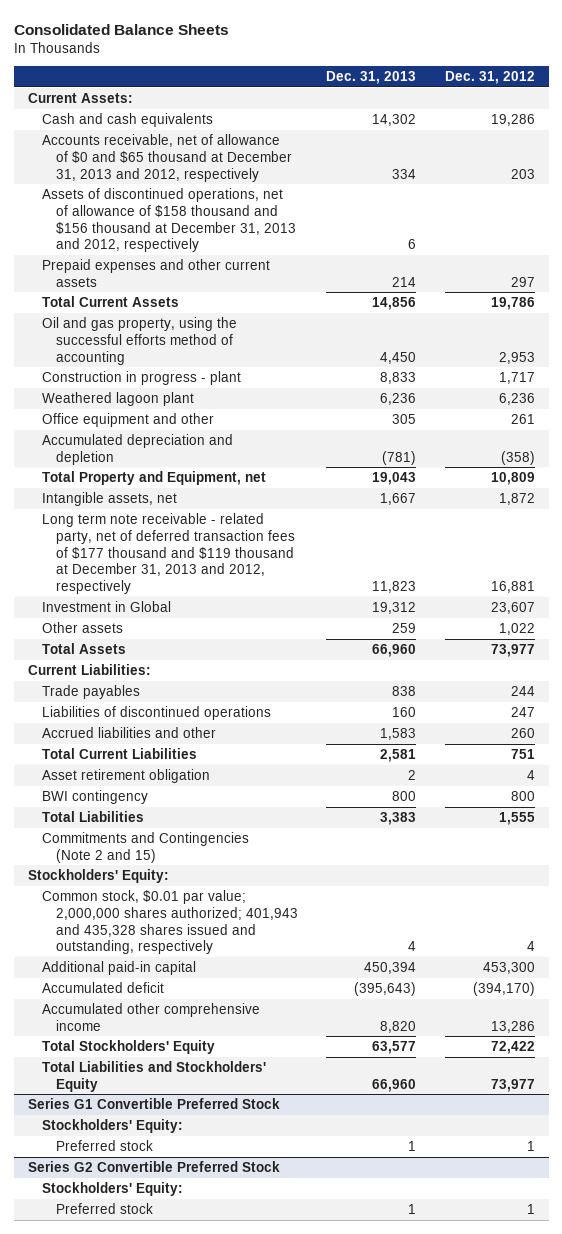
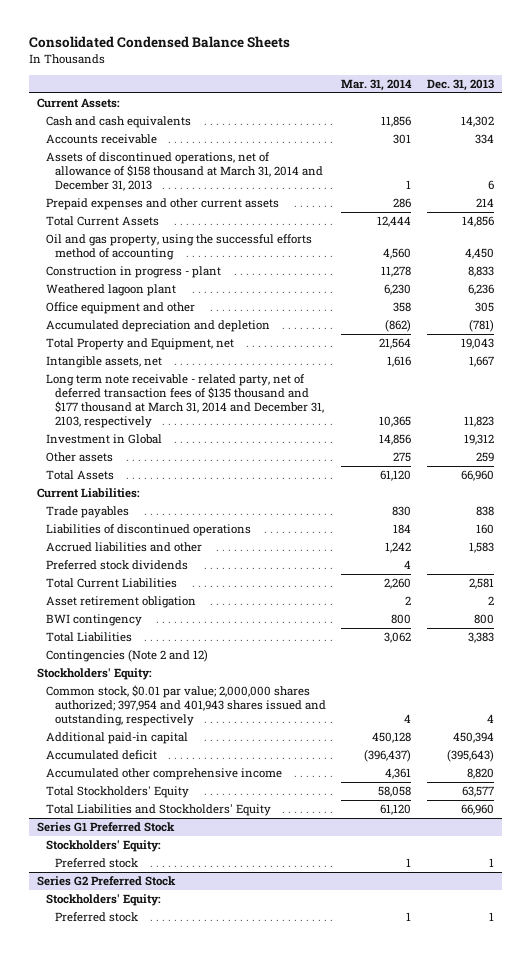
- Consolidated Balance Sheets
+ Consolidated Condensed Balance Sheets
- | Dec. 31, 2013 | Dec. 31, 2012
+ | Mar. 31, 2014 | Dec. 31, 2013
- Accounts receivable, net of allowance of $0 and $65 thousand at December 31, 2013 and 2012, respectively | 334 | 203
- Assets of discontinued operations, net of allowance of $158 thousand and $156 thousand at December 31, 2013 and 2012, respectively | 6 |
+ Accounts receivable | 301 | 334
+ Assets of discontinued operations, net of allowance of $158 thousand at March 31, 2014 and December 31, 2013 | 1 | 6
- Long term note receivable - related party, net of deferred transaction fees of $177 thousand and $119 thousand at December 31, 2013 and 2012, respectively | 11,823 | 16,881
+ Long term note receivable - related party, net of deferred transaction fees of $135 thousand and $177 thousand at March 31, 2014 and December 31, 2103, respectively | 10,365 | 11,823
+ Preferred stock dividends | 4 |
- Commitments and Contingencies (Note 2 and 15)
+ Contingencies (Note 2 and 12)
- Common stock, $0.01 par value; 2,000,000 shares authorized; 401,943 and 435,328 shares issued and outstanding, respectively | 4 | 4
+ Common stock, $0.01 par value; 2,000,000 shares authorized; 397,954 and 401,943 shares issued and outstanding, respectively | 4 | 4
- Series G1 Convertible Preferred Stock
+ Series G1 Preferred Stock
- Series G2 Convertible Preferred Stock
+ Series G2 Preferred Stock

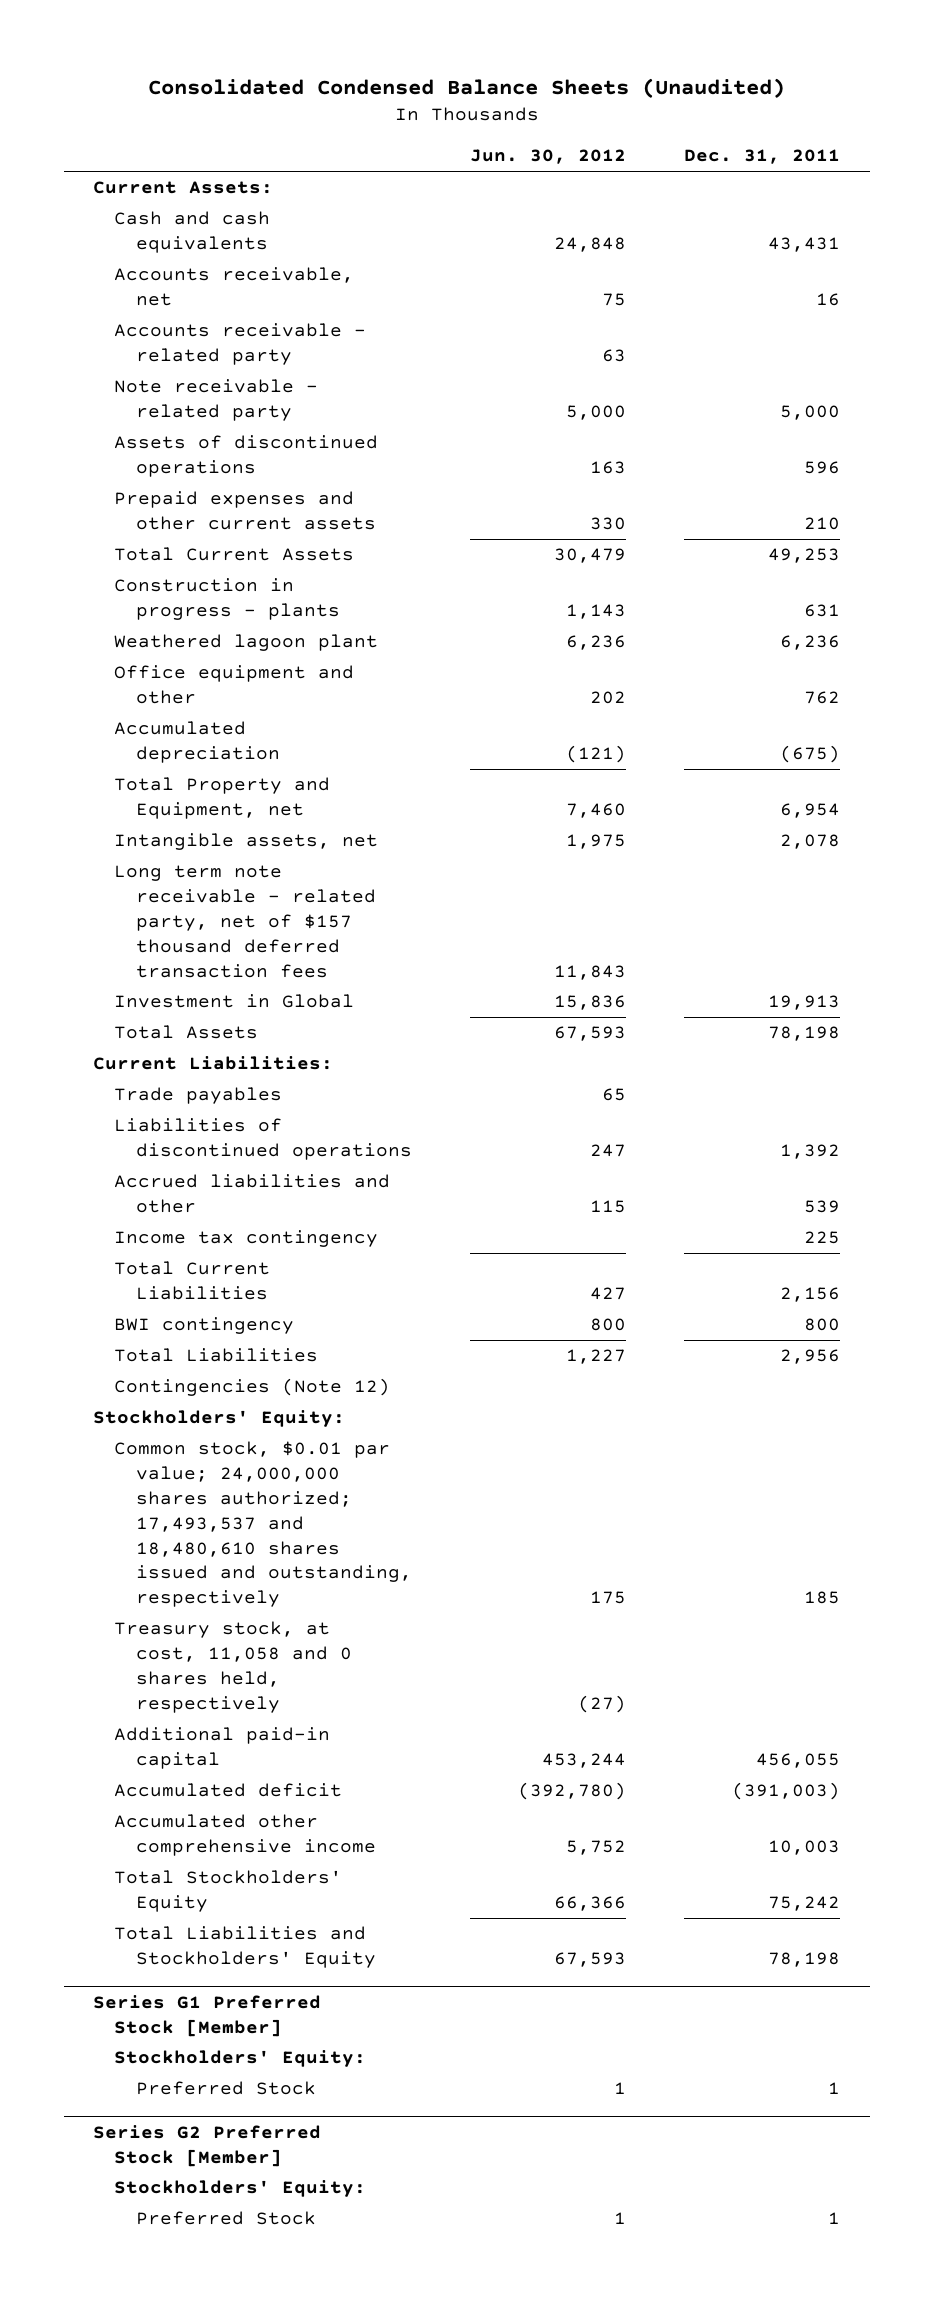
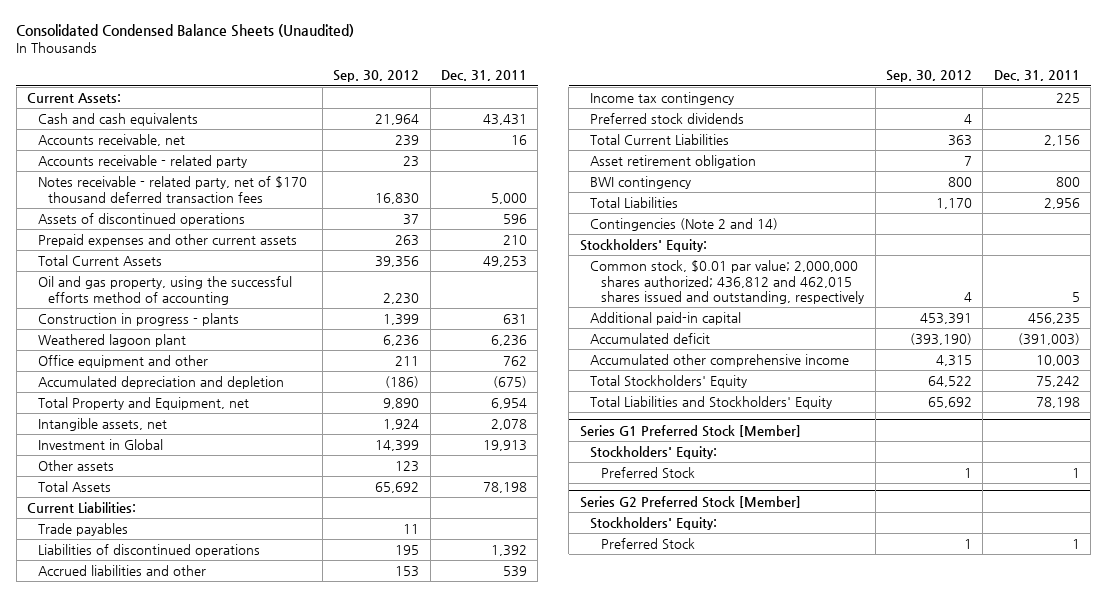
- | Jun. 30, 2012 | Dec. 31, 2011
+ | Sep. 30, 2012 | Dec. 31, 2011
- Note receivable - related party | 5,000 | 5,000
+ Notes receivable - related party, net of $170 thousand deferred transaction fees | 16,830 | 5,000
+ Oil and gas property, using the successful efforts method of accounting | 2,230 |
- Accumulated depreciation | (121) | (675)
+ Accumulated depreciation and depletion | (186) | (675)
- Long term note receivable - related party, net of $157 thousand deferred transaction fees | 11,843 |
+ Other assets | 123 |
+ Preferred stock dividends | 4 |
+ Asset retirement obligation | 7 |
- Contingencies (Note 12)
+ Contingencies (Note 2 and 14)
- Common stock, $0.01 par value; 24,000,000 shares authorized; 17,493,537 and 18,480,610 shares issued and outstanding, respectively | 175 | 185
- Treasury stock, at cost, 11,058 and 0 shares held, respectively | (27) |
- Additional paid-in capital | 453,244 | 456,055
+ Common stock, $0.01 par value; 2,000,000 shares authorized; 436,812 and 462,015 shares issued and outstanding, respectively | 4 | 5
+ Additional paid-in capital | 453,391 | 456,235

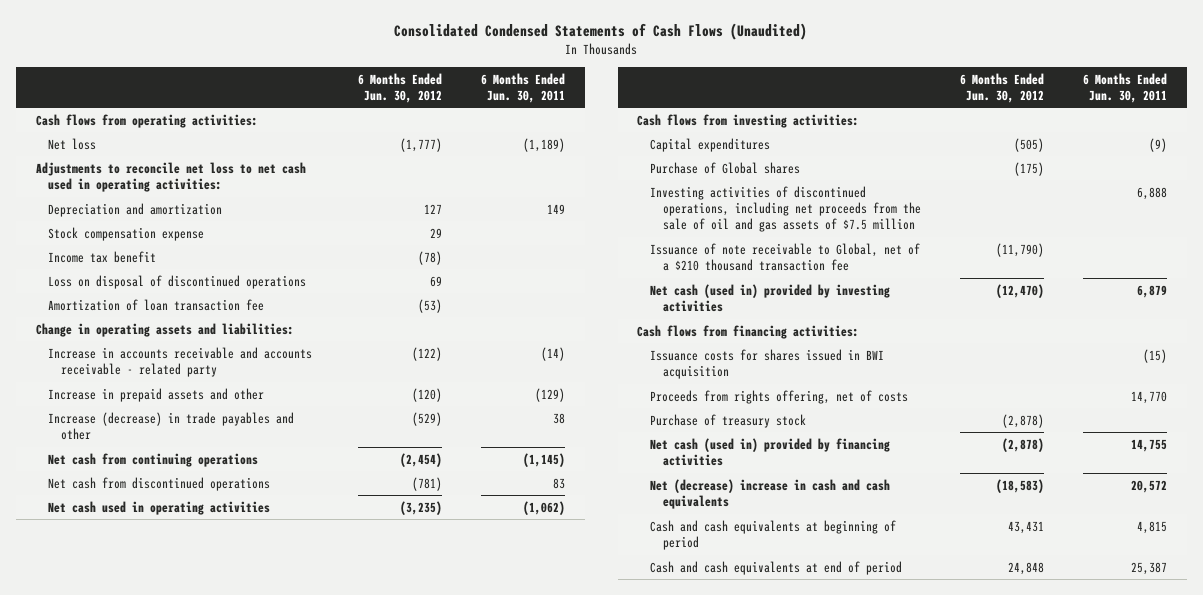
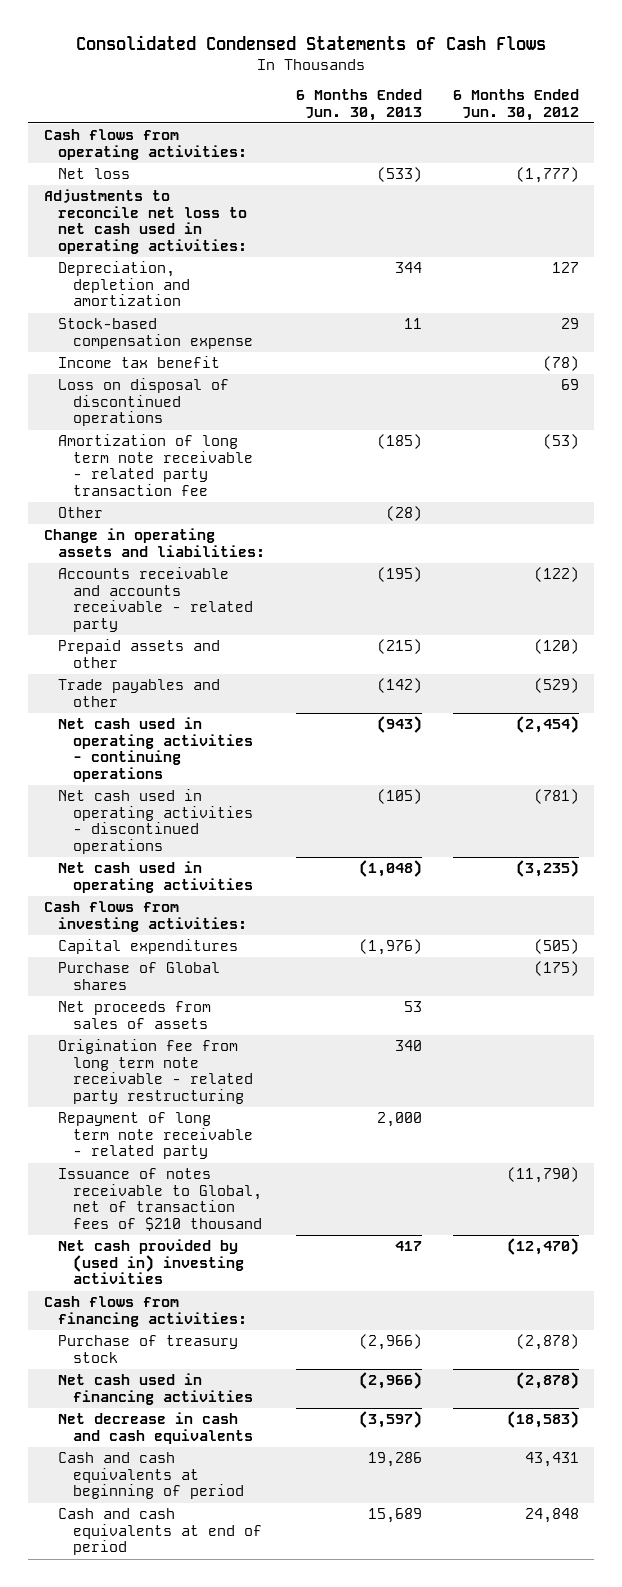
- Consolidated Condensed Statements of Cash Flows (Unaudited)
+ Consolidated Condensed Statements of Cash Flows
- | 6 Months Ended Jun. 30, 2012 | 6 Months Ended Jun. 30, 2011
+ | 6 Months Ended Jun. 30, 2013 | 6 Months Ended Jun. 30, 2012
- Depreciation and amortization | 127 | 149
- Stock compensation expense | 29 |
+ Depreciation, depletion and amortization | 344 | 127
+ Stock-based compensation expense | 11 | 29
- Amortization of loan transaction fee | (53) |
+ Amortization of long term note receivable - related party transaction fee | (185) | (53)
+ Other | (28) |
- Increase in accounts receivable and accounts receivable - related party | (122) | (14)
- Increase in prepaid assets and other | (120) | (129)
- Increase (decrease) in trade payables and other | (529) | 38
- Net cash from continuing operations | (2,454) | (1,145)
- Net cash from discontinued operations | (781) | 83
+ Accounts receivable and accounts receivable - related party | (195) | (122)
+ Prepaid assets and other | (215) | (120)
+ Trade payables and other | (142) | (529)
+ Net cash used in operating activities - continuing operations | (943) | (2,454)
+ Net cash used in operating activities - discontinued operations | (105) | (781)
- Investing activities of discontinued operations, including net proceeds from the sale of oil and gas assets of $7.5 million | | 6,888
- Issuance of note receivable to Global, net of a $210 thousand transaction fee | (11,790) |
- Net cash (used in) provided by investing activities | (12,470) | 6,879
+ Net proceeds from sales of assets | 53 |
+ Origination fee from long term note receivable - related party restructuring | 340 |
+ Repayment of long term note receivable - related party | 2,000 |
+ Issuance of notes receivable to Global, net of transaction fees of $210 thousand | | (11,790)
+ Net cash provided by (used in) investing activities | 417 | (12,470)
- Issuance costs for shares issued in BWI acquisition | | (15)
- Proceeds from rights offering, net of costs | | 14,770
- Net cash (used in) provided by financing activities | (2,878) | 14,755
- Net (decrease) increase in cash and cash equivalents | (18,583) | 20,572
+ Net cash used in financing activities | (2,966) | (2,878)
+ Net decrease in cash and cash equivalents | (3,597) | (18,583)

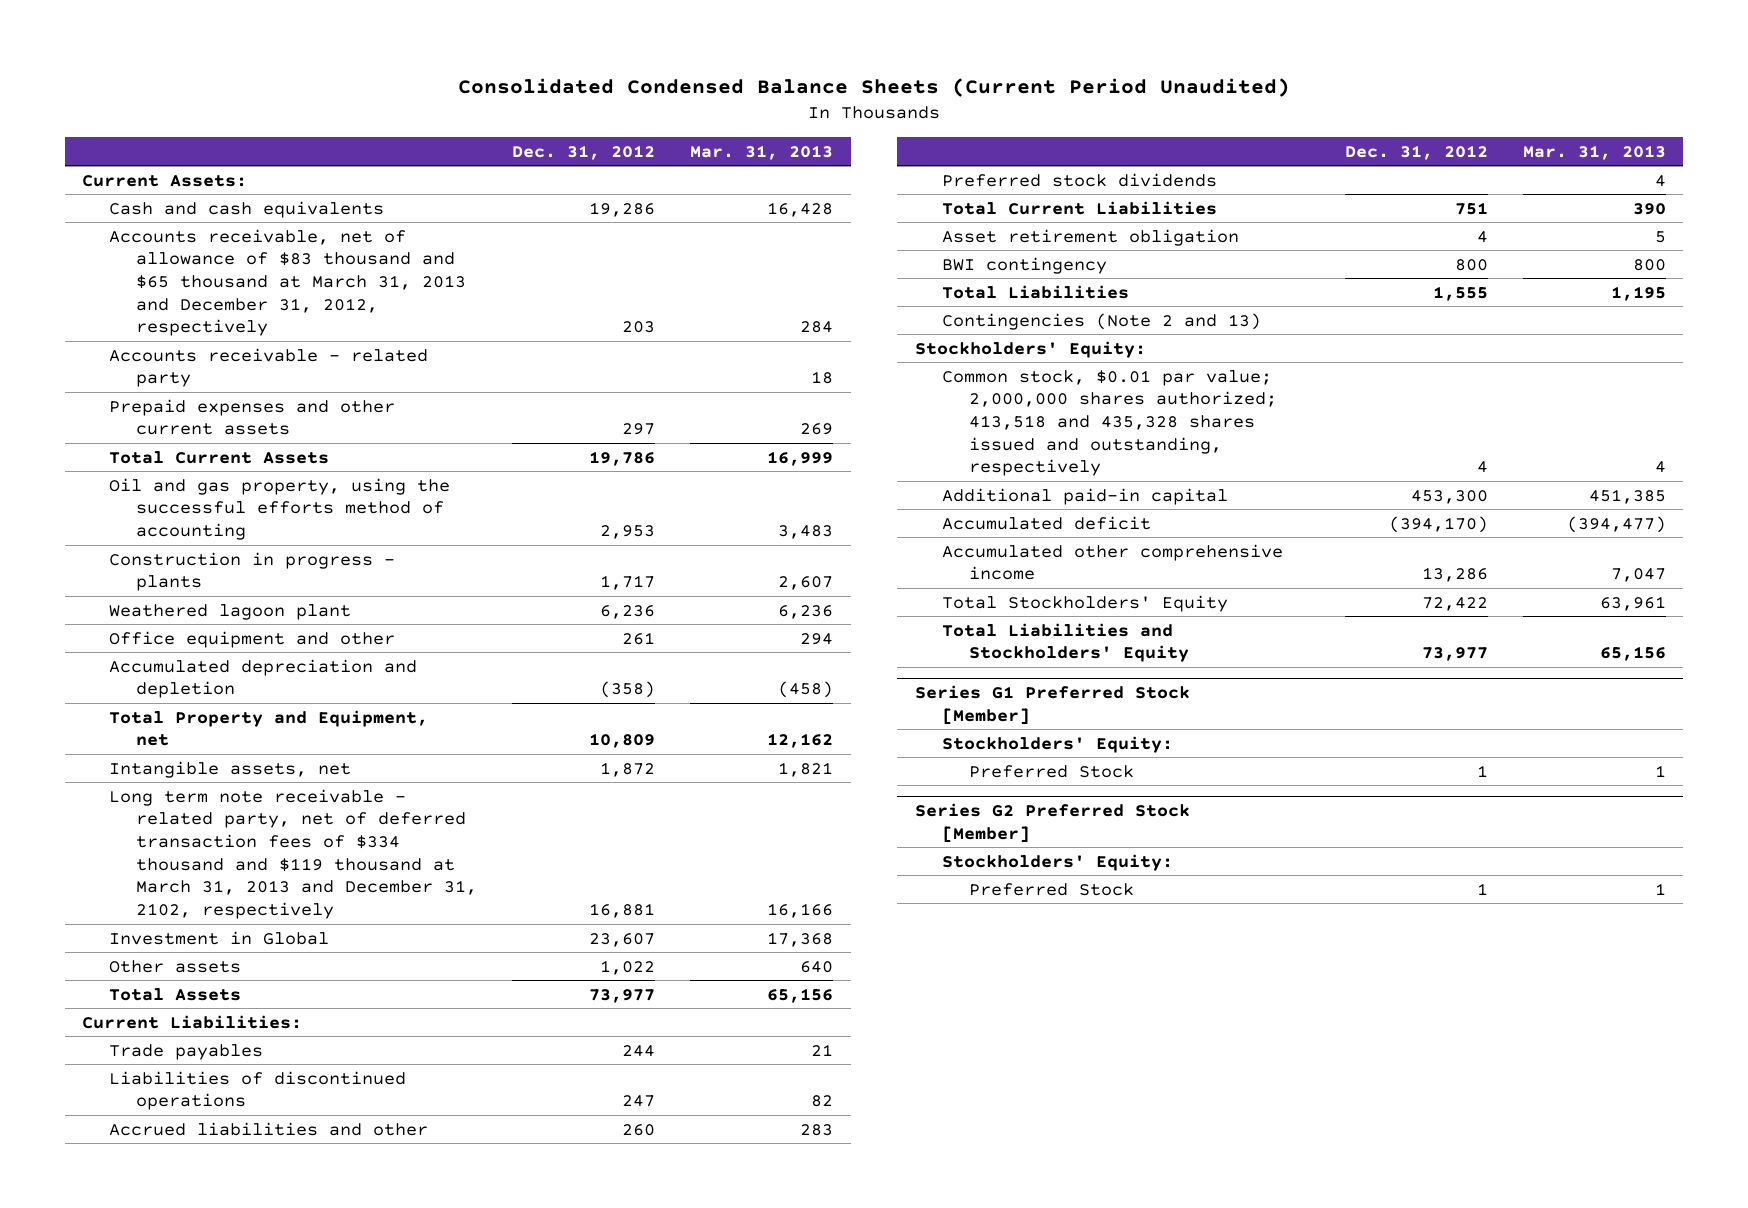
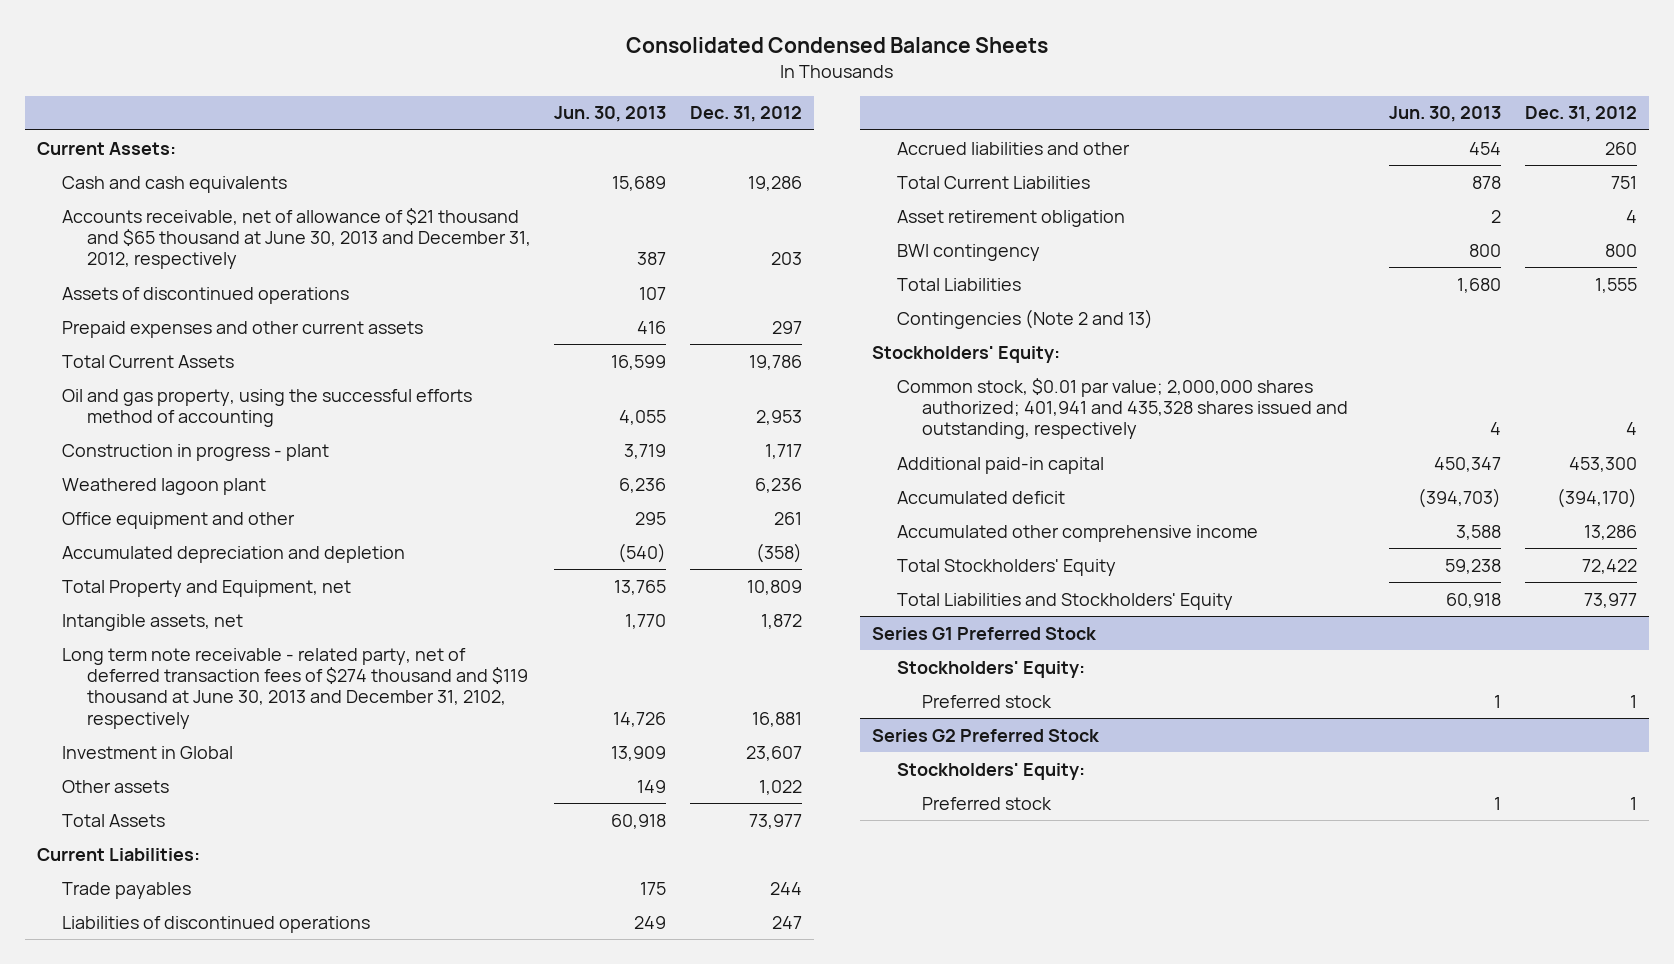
- Consolidated Condensed Balance Sheets (Current Period Unaudited)
+ Consolidated Condensed Balance Sheets
- | Dec. 31, 2012 | Mar. 31, 2013
+ | Jun. 30, 2013 | Dec. 31, 2012
- Accounts receivable, net of allowance of $83 thousand and $65 thousand at March 31, 2013 and December 31, 2012, respectively | 203 | 284
- Accounts receivable - related party | | 18
+ Accounts receivable, net of allowance of $21 thousand and $65 thousand at June 30, 2013 and December 31, 2012, respectively | 387 | 203
+ Assets of discontinued operations | 107 |
- Construction in progress - plants | 1,717 | 2,607
+ Construction in progress - plant | 3,719 | 1,717
- Long term note receivable - related party, net of deferred transaction fees of $334 thousand and $119 thousand at March 31, 2013 and December 31, 2102, respectively | 16,881 | 16,166
+ Long term note receivable - related party, net of deferred transaction fees of $274 thousand and $119 thousand at June 30, 2013 and December 31, 2102, respectively | 14,726 | 16,881
- Preferred stock dividends | | 4
- Common stock, $0.01 par value; 2,000,000 shares authorized; 413,518 and 435,328 shares issued and outstanding, respectively | 4 | 4
+ Common stock, $0.01 par value; 2,000,000 shares authorized; 401,941 and 435,328 shares issued and outstanding, respectively | 4 | 4
- Series G1 Preferred Stock [Member]
+ Series G1 Preferred Stock
- Preferred Stock | 1 | 1
- Series G2 Preferred Stock [Member]
+ Preferred stock | 1 | 1
+ Series G2 Preferred Stock
- Preferred Stock | 1 | 1
+ Preferred stock | 1 | 1

